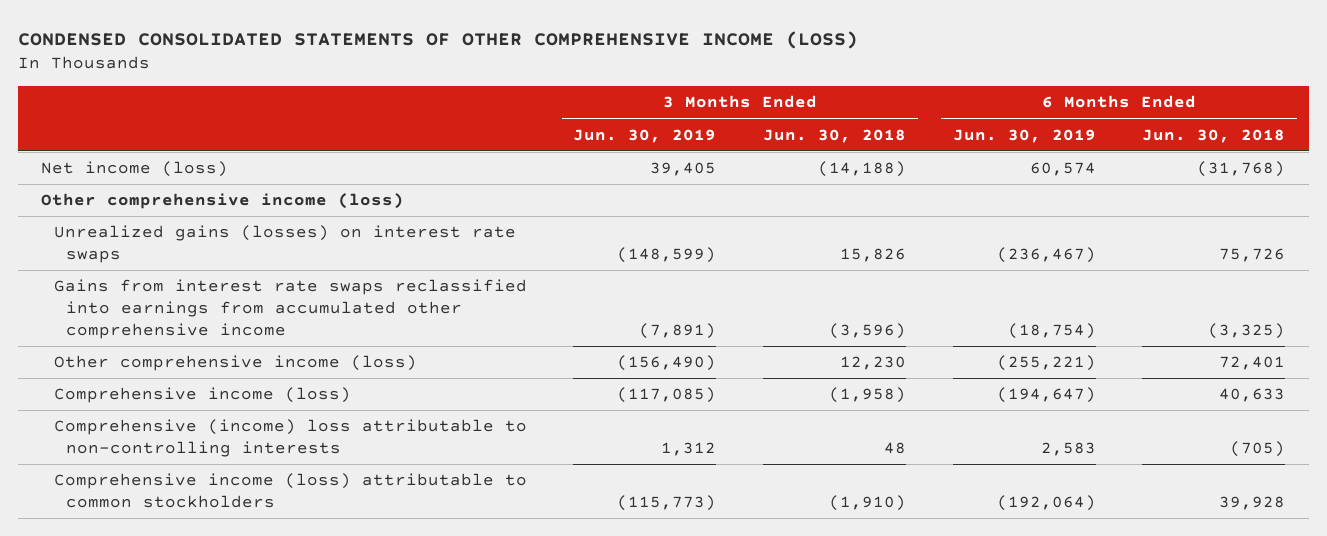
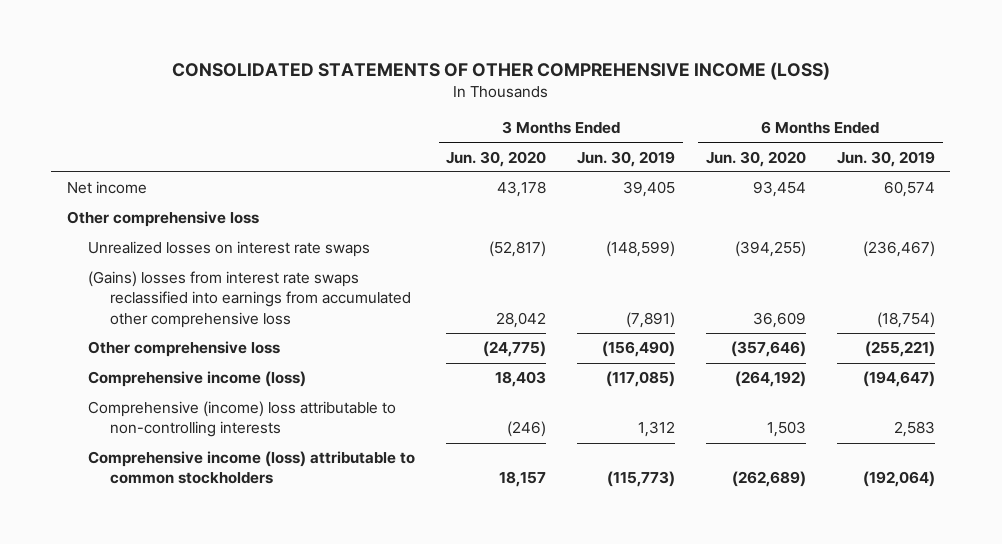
- CONDENSED CONSOLIDATED STATEMENTS OF OTHER COMPREHENSIVE INCOME (LOSS)
+ CONSOLIDATED STATEMENTS OF OTHER COMPREHENSIVE INCOME (LOSS)
- | 3 Months Ended Jun. 30, 2019 | 3 Months Ended Jun. 30, 2018 | 6 Months Ended Jun. 30, 2019 | 6 Months Ended Jun. 30, 2018
+ | 3 Months Ended Jun. 30, 2020 | 3 Months Ended Jun. 30, 2019 | 6 Months Ended Jun. 30, 2020 | 6 Months Ended Jun. 30, 2019
- Net income (loss) | 39,405 | (14,188) | 60,574 | (31,768)
- Other comprehensive income (loss)
- Unrealized gains (losses) on interest rate swaps | (148,599) | 15,826 | (236,467) | 75,726
- Gains from interest rate swaps reclassified into earnings from accumulated other comprehensive income | (7,891) | (3,596) | (18,754) | (3,325)
- Other comprehensive income (loss) | (156,490) | 12,230 | (255,221) | 72,401
+ Net income | 43,178 | 39,405 | 93,454 | 60,574
+ Other comprehensive loss
+ Unrealized losses on interest rate swaps | (52,817) | (148,599) | (394,255) | (236,467)
+ (Gains) losses from interest rate swaps reclassified into earnings from accumulated other comprehensive loss | 28,042 | (7,891) | 36,609 | (18,754)
+ Other comprehensive loss | (24,775) | (156,490) | (357,646) | (255,221)

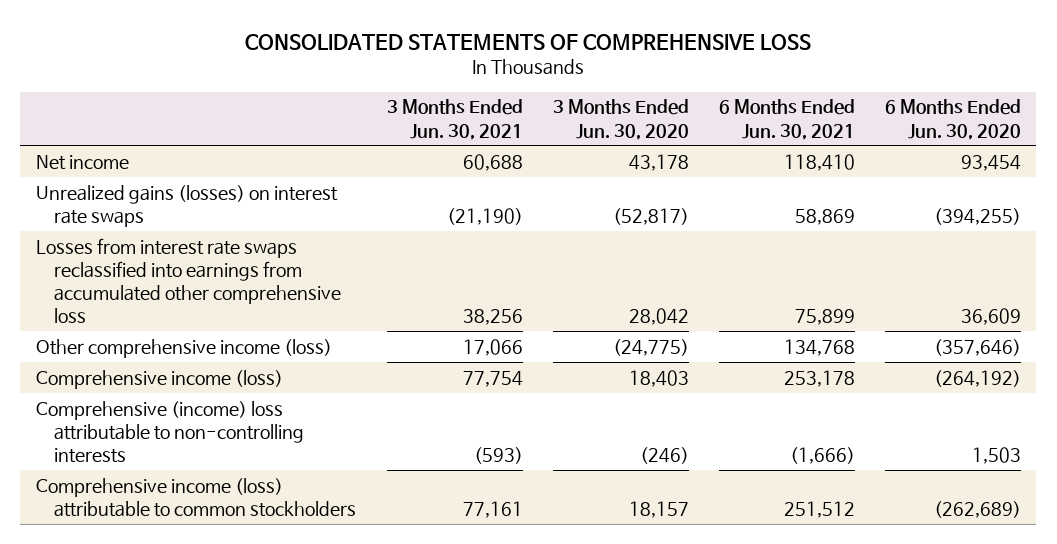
- CONSOLIDATED STATEMENTS OF OTHER COMPREHENSIVE INCOME (LOSS)
+ CONSOLIDATED STATEMENTS OF COMPREHENSIVE LOSS
- | 3 Months Ended Jun. 30, 2020 | 3 Months Ended Jun. 30, 2019 | 6 Months Ended Jun. 30, 2020 | 6 Months Ended Jun. 30, 2019
+ | 3 Months Ended Jun. 30, 2021 | 3 Months Ended Jun. 30, 2020 | 6 Months Ended Jun. 30, 2021 | 6 Months Ended Jun. 30, 2020
- Other comprehensive loss
- Unrealized losses on interest rate swaps | (52,817) | (148,599) | (394,255) | (236,467)
- (Gains) losses from interest rate swaps reclassified into earnings from accumulated other comprehensive loss | 28,042 | (7,891) | 36,609 | (18,754)
- Other comprehensive loss | (24,775) | (156,490) | (357,646) | (255,221)
+ Unrealized gains (losses) on interest rate swaps | (21,190) | (52,817) | 58,869 | (394,255)
+ Losses from interest rate swaps reclassified into earnings from accumulated other comprehensive loss | 38,256 | 28,042 | 75,899 | 36,609
+ Other comprehensive income (loss) | 17,066 | (24,775) | 134,768 | (357,646)

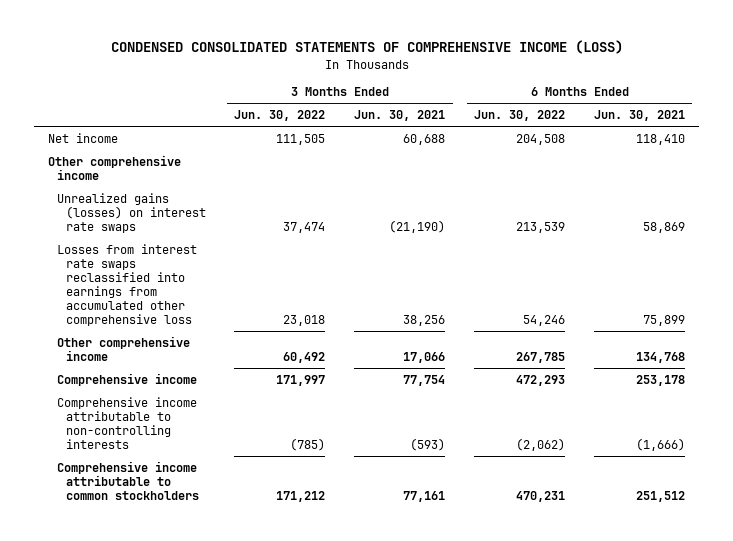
- CONSOLIDATED STATEMENTS OF COMPREHENSIVE LOSS
+ CONDENSED CONSOLIDATED STATEMENTS OF COMPREHENSIVE INCOME (LOSS)
- | 3 Months Ended Jun. 30, 2021 | 3 Months Ended Jun. 30, 2020 | 6 Months Ended Jun. 30, 2021 | 6 Months Ended Jun. 30, 2020
+ | 3 Months Ended Jun. 30, 2022 | 3 Months Ended Jun. 30, 2021 | 6 Months Ended Jun. 30, 2022 | 6 Months Ended Jun. 30, 2021
+ Other comprehensive income
- Other comprehensive income (loss) | 17,066 | (24,775) | 134,768 | (357,646)
- Comprehensive income (loss) | 77,754 | 18,403 | 253,178 | (264,192)
- Comprehensive (income) loss attributable to non-controlling interests | (593) | (246) | (1,666) | 1,503
- Comprehensive income (loss) attributable to common stockholders | 77,161 | 18,157 | 251,512 | (262,689)
+ Other comprehensive income | 60,492 | 17,066 | 267,785 | 134,768
+ Comprehensive income | 171,997 | 77,754 | 472,293 | 253,178
+ Comprehensive income attributable to non-controlling interests | (785) | (593) | (2,062) | (1,666)
+ Comprehensive income attributable to common stockholders | 171,212 | 77,161 | 470,231 | 251,512

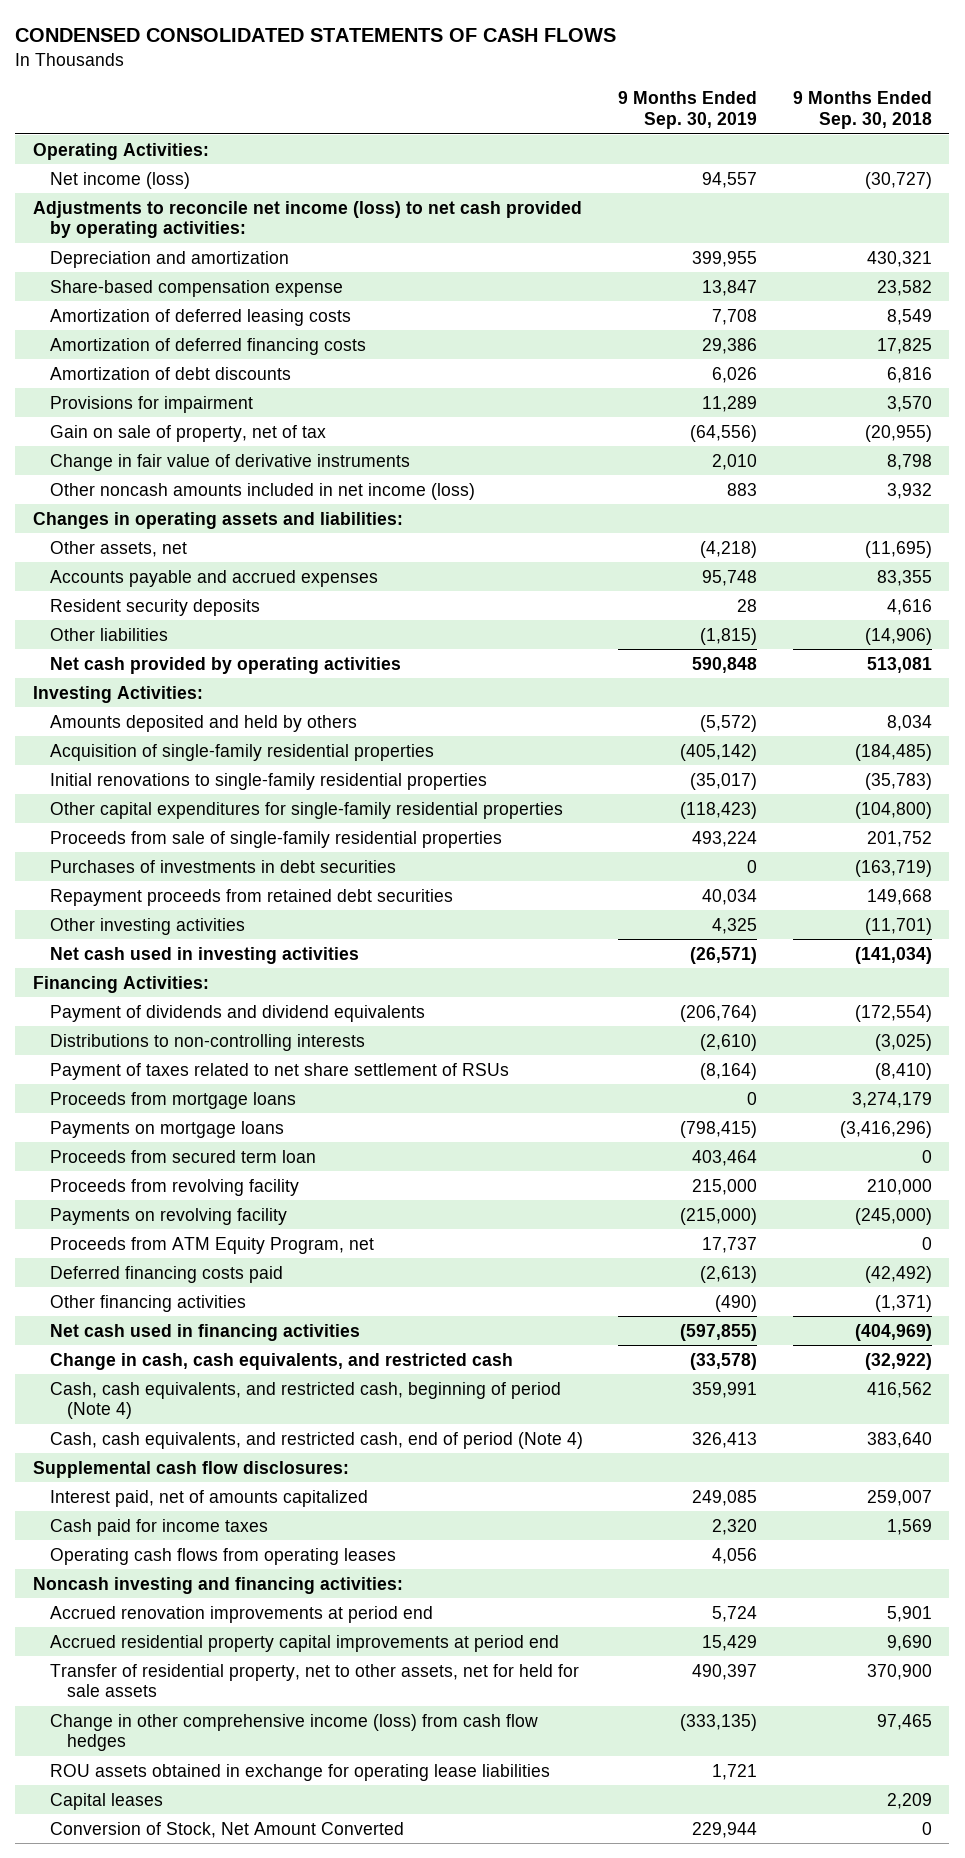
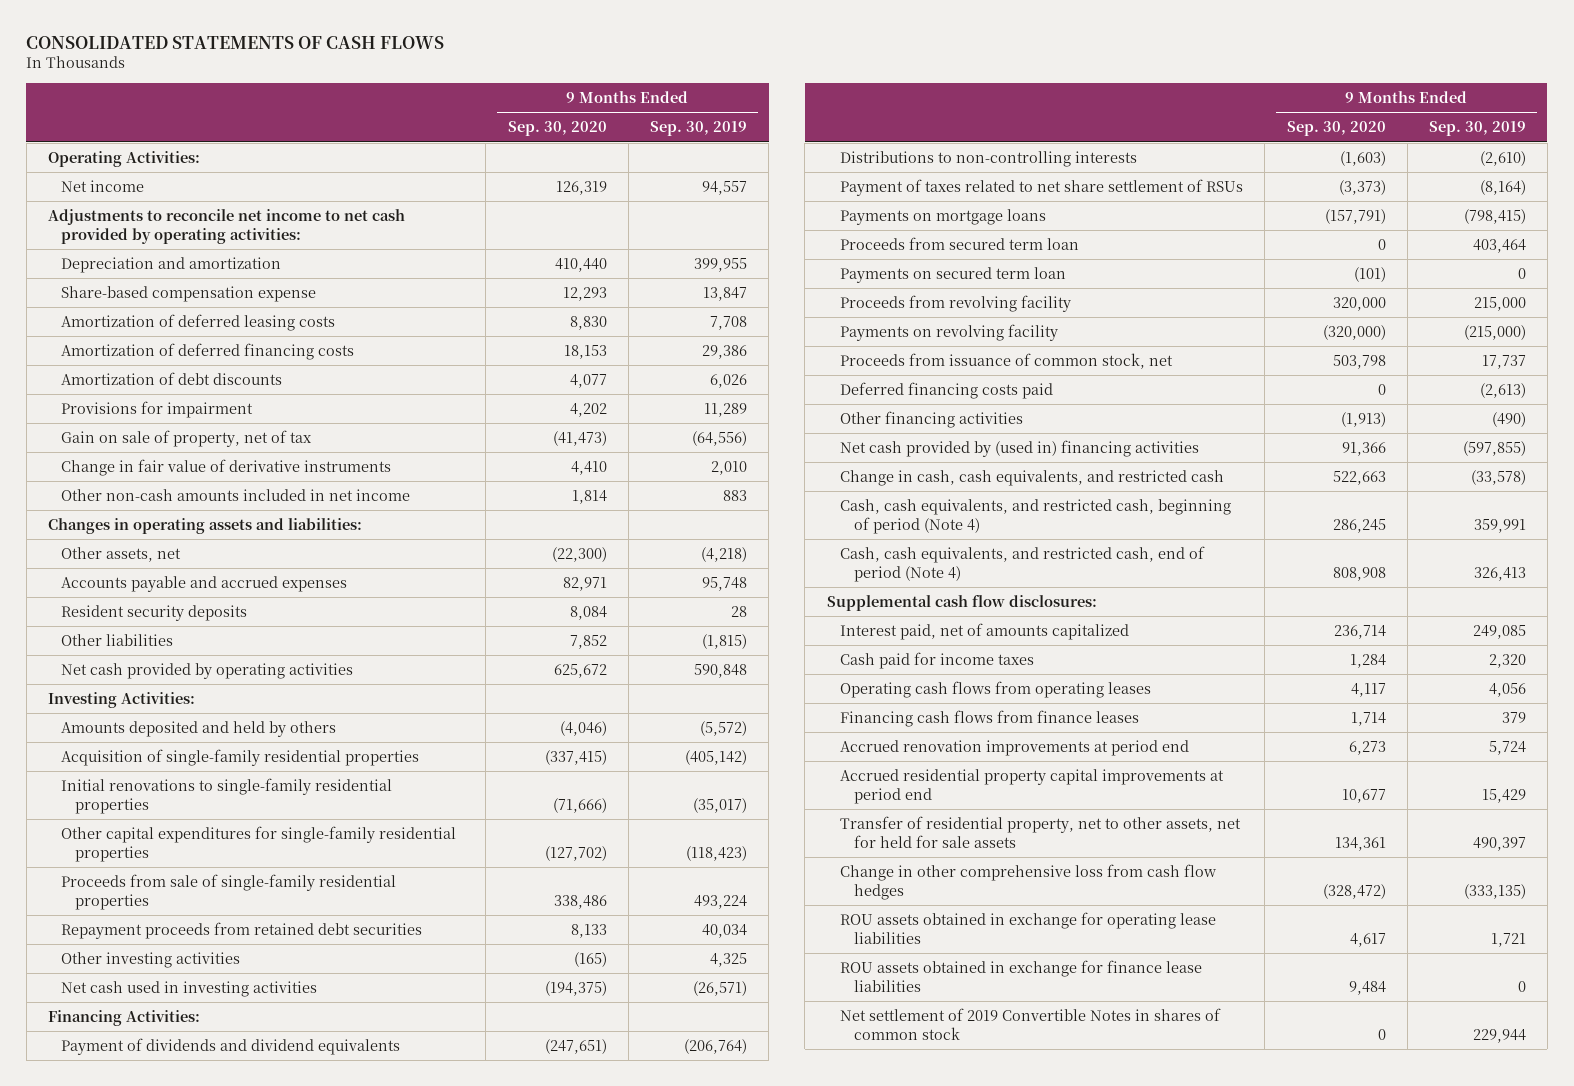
- CONDENSED CONSOLIDATED STATEMENTS OF CASH FLOWS
+ CONSOLIDATED STATEMENTS OF CASH FLOWS
- | 9 Months Ended Sep. 30, 2019 | 9 Months Ended Sep. 30, 2018
+ | 9 Months Ended Sep. 30, 2020 | 9 Months Ended Sep. 30, 2019
- Net income (loss) | 94,557 | (30,727)
- Adjustments to reconcile net income (loss) to net cash provided by operating activities:
+ Net income | 126,319 | 94,557
+ Adjustments to reconcile net income to net cash provided by operating activities:
- Other noncash amounts included in net income (loss) | 883 | 3,932
+ Other non-cash amounts included in net income | 1,814 | 883
- Purchases of investments in debt securities | 0 | (163,719)
- Proceeds from mortgage loans | 0 | 3,274,179
+ Payments on secured term loan | (101) | 0
- Proceeds from ATM Equity Program, net | 17,737 | 0
+ Proceeds from issuance of common stock, net | 503,798 | 17,737
- Net cash used in financing activities | (597,855) | (404,969)
+ Net cash provided by (used in) financing activities | 91,366 | (597,855)
- Noncash investing and financing activities:
+ Financing cash flows from finance leases | 1,714 | 379
- Change in other comprehensive income (loss) from cash flow hedges | (333,135) | 97,465
+ Change in other comprehensive loss from cash flow hedges | (328,472) | (333,135)
- Capital leases | | 2,209
- Conversion of Stock, Net Amount Converted | 229,944 | 0
+ ROU assets obtained in exchange for finance lease liabilities | 9,484 | 0
+ Net settlement of 2019 Convertible Notes in shares of common stock | 0 | 229,944

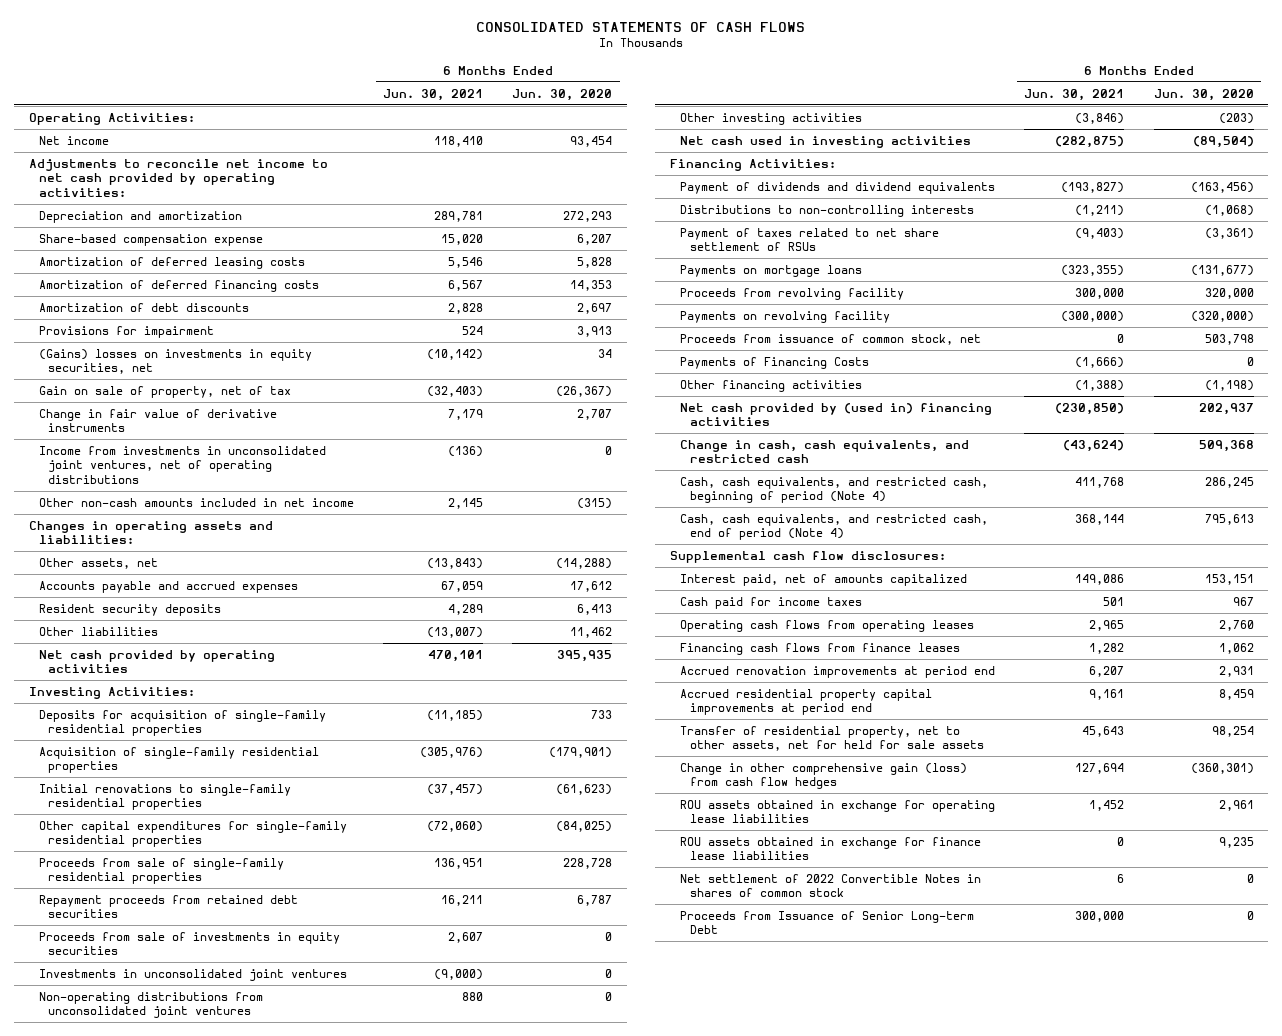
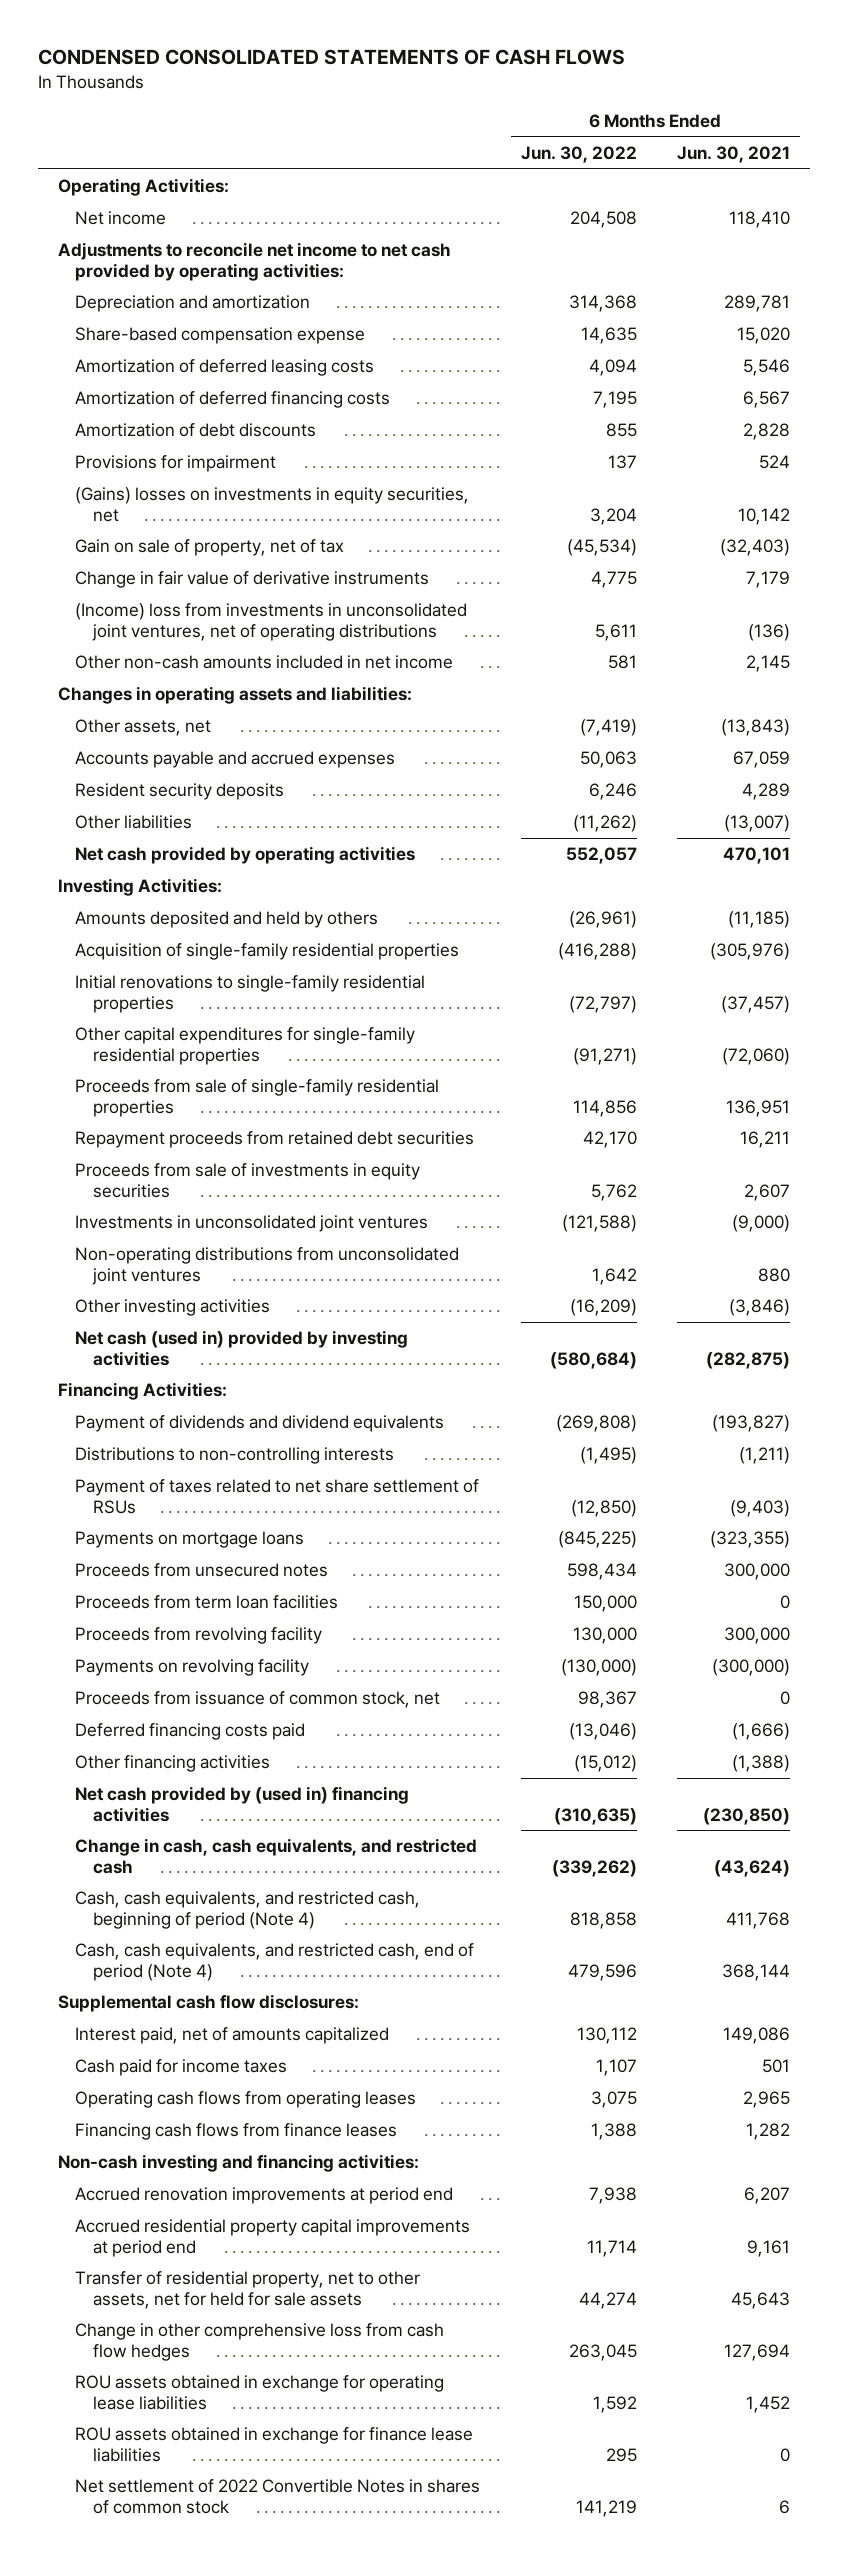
- CONSOLIDATED STATEMENTS OF CASH FLOWS
+ CONDENSED CONSOLIDATED STATEMENTS OF CASH FLOWS
- | 6 Months Ended Jun. 30, 2021 | 6 Months Ended Jun. 30, 2020
+ | 6 Months Ended Jun. 30, 2022 | 6 Months Ended Jun. 30, 2021
- (Gains) losses on investments in equity securities, net | (10,142) | 34
+ (Gains) losses on investments in equity securities, net | 3,204 | 10,142
- Income from investments in unconsolidated joint ventures, net of operating distributions | (136) | 0
+ (Income) loss from investments in unconsolidated joint ventures, net of operating distributions | 5,611 | (136)
- Deposits for acquisition of single-family residential properties | (11,185) | 733
+ Amounts deposited and held by others | (26,961) | (11,185)
- Net cash used in investing activities | (282,875) | (89,504)
+ Net cash (used in) provided by investing activities | (580,684) | (282,875)
+ Proceeds from unsecured notes | 598,434 | 300,000
+ Proceeds from term loan facilities | 150,000 | 0
- Payments of Financing Costs | (1,666) | 0
+ Deferred financing costs paid | (13,046) | (1,666)
+ Non-cash investing and financing activities:
- Change in other comprehensive gain (loss) from cash flow hedges | 127,694 | (360,301)
+ Change in other comprehensive loss from cash flow hedges | 263,045 | 127,694
- Proceeds from Issuance of Senior Long-term Debt | 300,000 | 0

